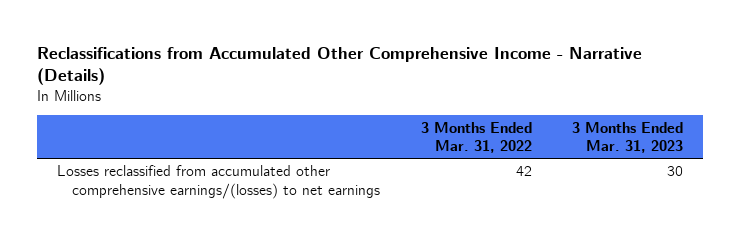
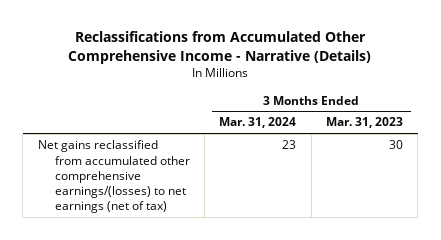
- | 3 Months Ended Mar. 31, 2022 | 3 Months Ended Mar. 31, 2023
+ | 3 Months Ended Mar. 31, 2024 | 3 Months Ended Mar. 31, 2023
- Losses reclassified from accumulated other comprehensive earnings/(losses) to net earnings | 42 | 30
+ Net gains reclassified from accumulated other comprehensive earnings/(losses) to net earnings (net of tax) | 23 | 30

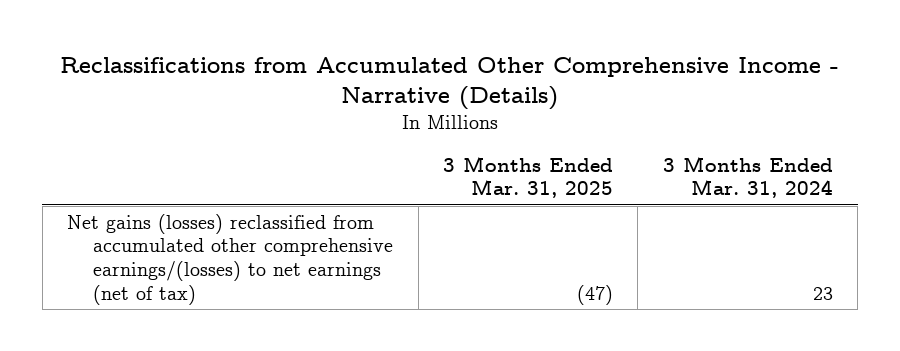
- | 3 Months Ended Mar. 31, 2024 | 3 Months Ended Mar. 31, 2023
+ | 3 Months Ended Mar. 31, 2025 | 3 Months Ended Mar. 31, 2024
- Net gains reclassified from accumulated other comprehensive earnings/(losses) to net earnings (net of tax) | 23 | 30
+ Net gains (losses) reclassified from accumulated other comprehensive earnings/(losses) to net earnings (net of tax) | (47) | 23

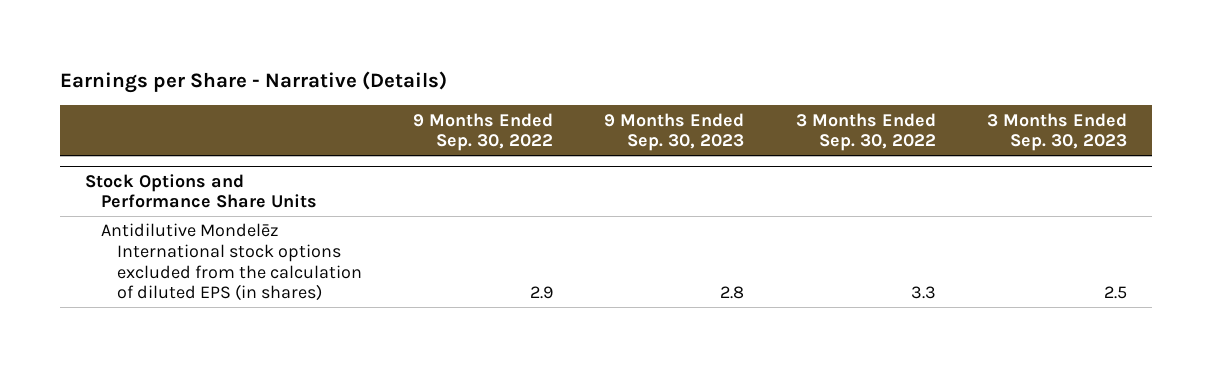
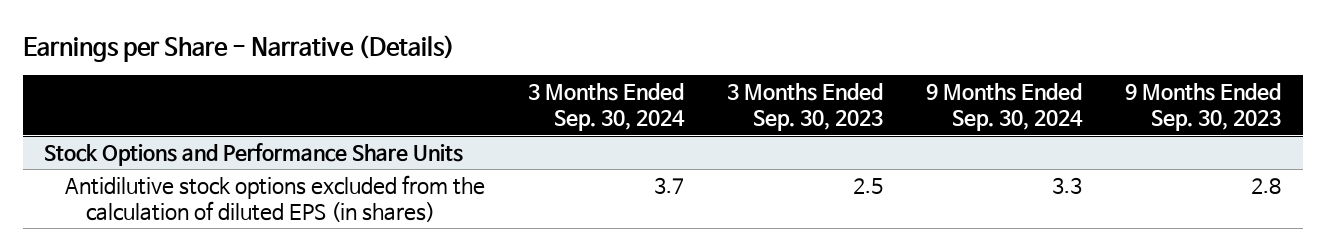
- | 9 Months Ended Sep. 30, 2022 | 9 Months Ended Sep. 30, 2023 | 3 Months Ended Sep. 30, 2022 | 3 Months Ended Sep. 30, 2023
+ | 3 Months Ended Sep. 30, 2024 | 3 Months Ended Sep. 30, 2023 | 9 Months Ended Sep. 30, 2024 | 9 Months Ended Sep. 30, 2023
@ Stock Options and Performance Share Units
- Antidilutive Mondelēz International stock options excluded from the calculation of diluted EPS (in shares) | 2.9 | 2.8 | 3.3 | 2.5
+ Antidilutive stock options excluded from the calculation of diluted EPS (in shares) | 3.7 | 2.5 | 3.3 | 2.8

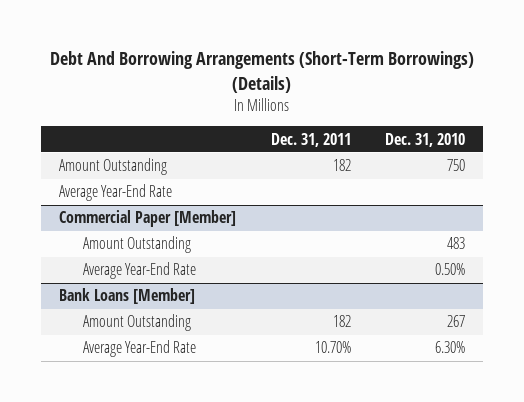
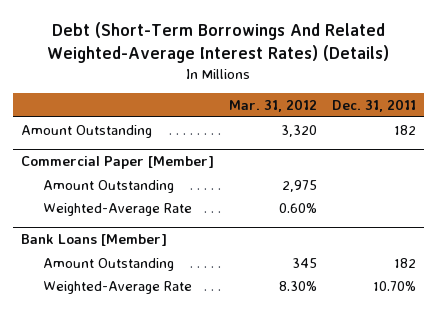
- Debt And Borrowing Arrangements (Short-Term Borrowings) (Details)
+ Debt (Short-Term Borrowings And Related Weighted-Average Interest Rates) (Details)
- | Dec. 31, 2011 | Dec. 31, 2010
+ | Mar. 31, 2012 | Dec. 31, 2011
- Average Year-End Rate
@ Commercial Paper [Member]
- Average Year-End Rate | | 0.50%
+ Weighted-Average Rate | 0.60% |
@ Bank Loans [Member]
- Average Year-End Rate | 10.70% | 6.30%
+ Weighted-Average Rate | 8.30% | 10.70%

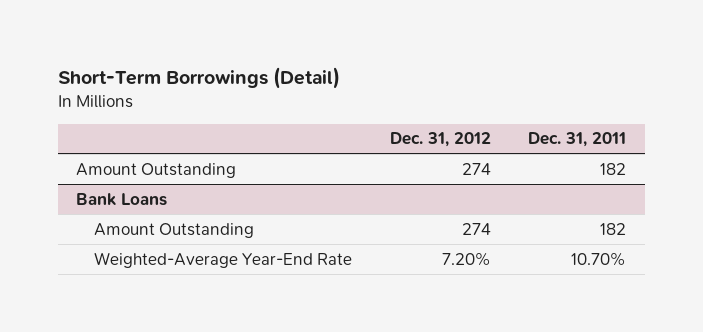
- Debt (Short-Term Borrowings And Related Weighted-Average Interest Rates) (Details)
+ Short-Term Borrowings (Detail)
- | Mar. 31, 2012 | Dec. 31, 2011
+ | Dec. 31, 2012 | Dec. 31, 2011
- Commercial Paper [Member]
- Amount Outstanding | 2,975 |
- Weighted-Average Rate | 0.60% |
- Bank Loans [Member]
+ Bank Loans
- Weighted-Average Rate | 8.30% | 10.70%
+ Weighted-Average Year-End Rate | 7.20% | 10.70%

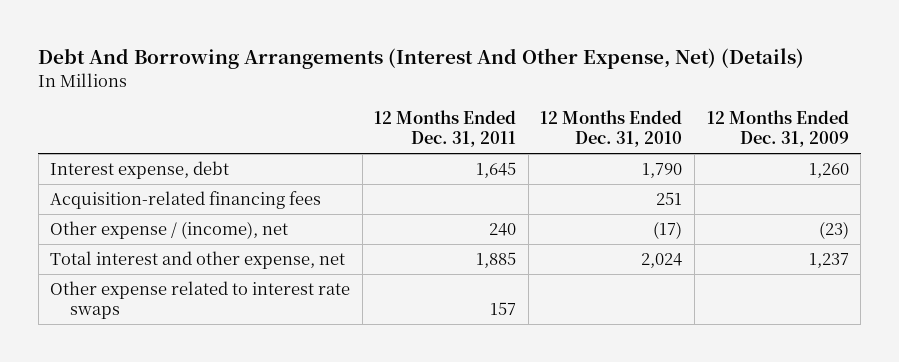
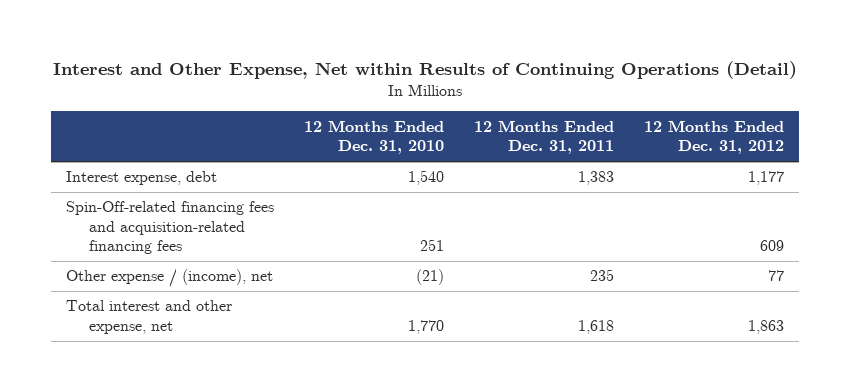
- Debt And Borrowing Arrangements (Interest And Other Expense, Net) (Details)
+ Interest and Other Expense, Net within Results of Continuing Operations (Detail)
- | 12 Months Ended Dec. 31, 2011 | 12 Months Ended Dec. 31, 2010 | 12 Months Ended Dec. 31, 2009
+ | 12 Months Ended Dec. 31, 2010 | 12 Months Ended Dec. 31, 2011 | 12 Months Ended Dec. 31, 2012
- Interest expense, debt | 1,645 | 1,790 | 1,260
- Acquisition-related financing fees | | 251 |
- Other expense / (income), net | 240 | (17) | (23)
- Total interest and other expense, net | 1,885 | 2,024 | 1,237
- Other expense related to interest rate swaps | 157 | |
+ Interest expense, debt | 1,540 | 1,383 | 1,177
+ Spin-Off-related financing fees and acquisition-related financing fees | 251 | | 609
+ Other expense / (income), net | (21) | 235 | 77
+ Total interest and other expense, net | 1,770 | 1,618 | 1,863

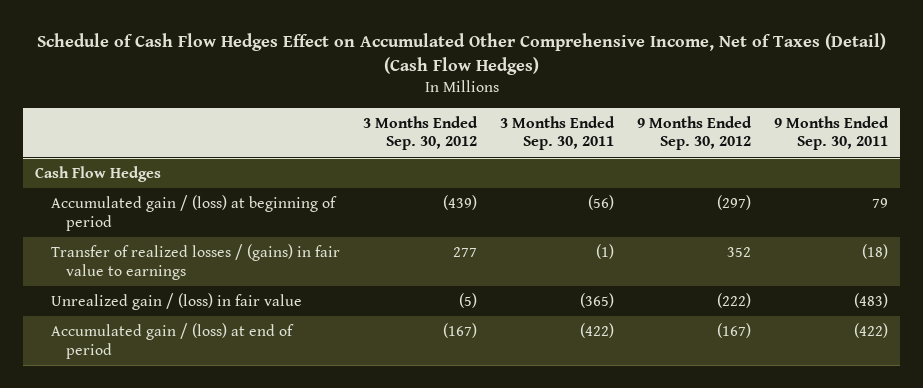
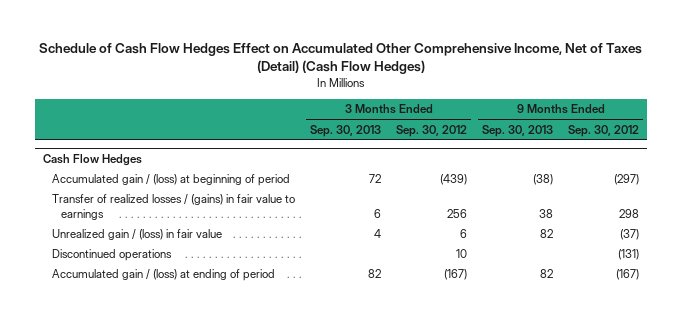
- | 3 Months Ended Sep. 30, 2012 | 3 Months Ended Sep. 30, 2011 | 9 Months Ended Sep. 30, 2012 | 9 Months Ended Sep. 30, 2011
+ | 3 Months Ended Sep. 30, 2013 | 3 Months Ended Sep. 30, 2012 | 9 Months Ended Sep. 30, 2013 | 9 Months Ended Sep. 30, 2012
@ Cash Flow Hedges
- Transfer of realized losses / (gains) in fair value to earnings | 277 | (1) | 352 | (18)
- Unrealized gain / (loss) in fair value | (5) | (365) | (222) | (483)
- Accumulated gain / (loss) at end of period | (167) | (422) | (167) | (422)
+ Transfer of realized losses / (gains) in fair value to earnings | 6 | 256 | 38 | 298
+ Unrealized gain / (loss) in fair value | 4 | 6 | 82 | (37)
+ Discontinued operations | | 10 | | (131)
+ Accumulated gain / (loss) at ending of period | 82 | (167) | 82 | (167)

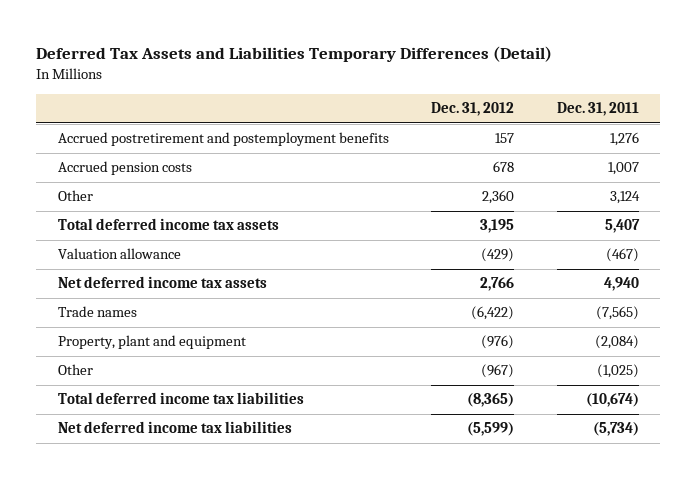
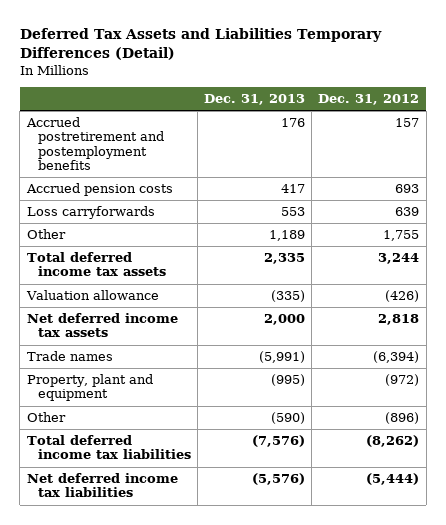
- | Dec. 31, 2012 | Dec. 31, 2011
+ | Dec. 31, 2013 | Dec. 31, 2012
- Accrued pension costs | 678 | 1,007
- Other | 2,360 | 3,124
- Total deferred income tax assets | 3,195 | 5,407
- Valuation allowance | (429) | (467)
- Net deferred income tax assets | 2,766 | 4,940
- Trade names | (6,422) | (7,565)
- Property, plant and equipment | (976) | (2,084)
- Other | (967) | (1,025)
- Total deferred income tax liabilities | (8,365) | (10,674)
- Net deferred income tax liabilities | (5,599) | (5,734)
+ Accrued pension costs | 417 | 693
+ Loss carryforwards | 553 | 639
+ Other | 1,189 | 1,755
+ Total deferred income tax assets | 2,335 | 3,244
+ Valuation allowance | (335) | (426)
+ Net deferred income tax assets | 2,000 | 2,818
+ Trade names | (5,991) | (6,394)
+ Property, plant and equipment | (995) | (972)
+ Other | (590) | (896)
+ Total deferred income tax liabilities | (7,576) | (8,262)
+ Net deferred income tax liabilities | (5,576) | (5,444)

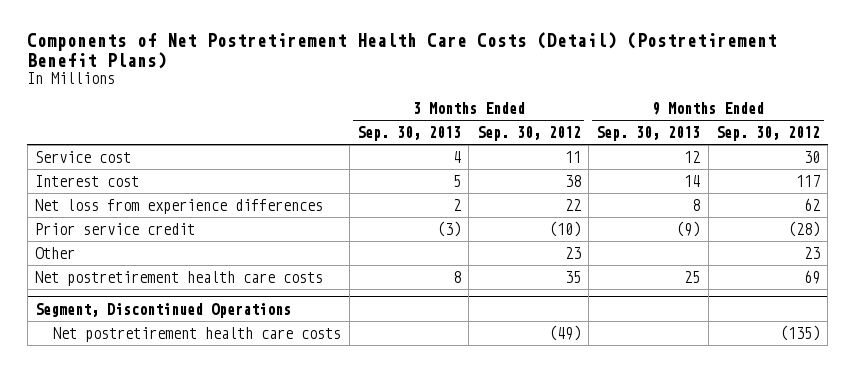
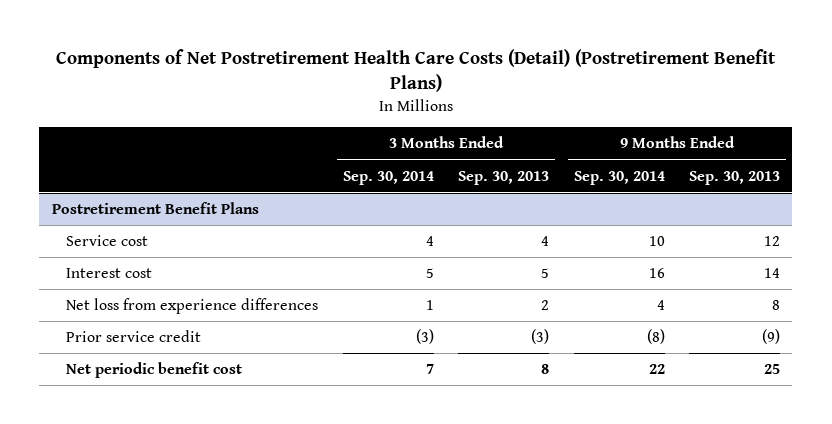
- | 3 Months Ended Sep. 30, 2013 | 3 Months Ended Sep. 30, 2012 | 9 Months Ended Sep. 30, 2013 | 9 Months Ended Sep. 30, 2012
+ | 3 Months Ended Sep. 30, 2014 | 3 Months Ended Sep. 30, 2013 | 9 Months Ended Sep. 30, 2014 | 9 Months Ended Sep. 30, 2013
+ Postretirement Benefit Plans
- Other | | 23 | | 23
- Net postretirement health care costs | 8 | 35 | 25 | 69
- Segment, Discontinued Operations
- Net postretirement health care costs | | (49) | | (135)
+ Net periodic benefit cost | 7 | 8 | 22 | 25

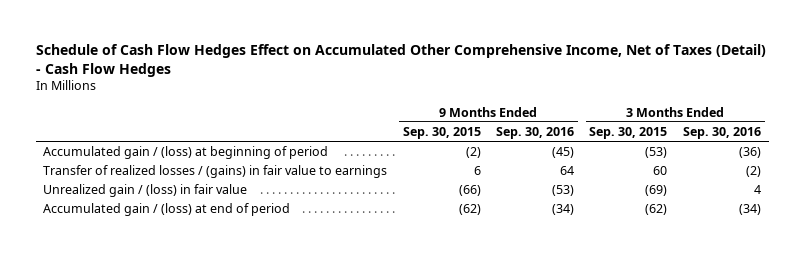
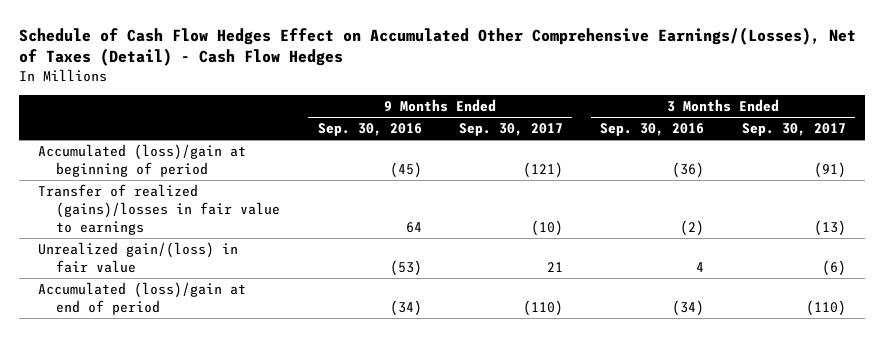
- Schedule of Cash Flow Hedges Effect on Accumulated Other Comprehensive Income, Net of Taxes (Detail) - Cash Flow Hedges
+ Schedule of Cash Flow Hedges Effect on Accumulated Other Comprehensive Earnings/(Losses), Net of Taxes (Detail) - Cash Flow Hedges
- | 9 Months Ended Sep. 30, 2015 | 9 Months Ended Sep. 30, 2016 | 3 Months Ended Sep. 30, 2015 | 3 Months Ended Sep. 30, 2016
+ | 9 Months Ended Sep. 30, 2016 | 9 Months Ended Sep. 30, 2017 | 3 Months Ended Sep. 30, 2016 | 3 Months Ended Sep. 30, 2017
- Accumulated gain / (loss) at beginning of period | (2) | (45) | (53) | (36)
- Transfer of realized losses / (gains) in fair value to earnings | 6 | 64 | 60 | (2)
- Unrealized gain / (loss) in fair value | (66) | (53) | (69) | 4
- Accumulated gain / (loss) at end of period | (62) | (34) | (62) | (34)
+ Accumulated (loss)/gain at beginning of period | (45) | (121) | (36) | (91)
+ Transfer of realized (gains)/losses in fair value to earnings | 64 | (10) | (2) | (13)
+ Unrealized gain/(loss) in fair value | (53) | 21 | 4 | (6)
+ Accumulated (loss)/gain at end of period | (34) | (110) | (34) | (110)

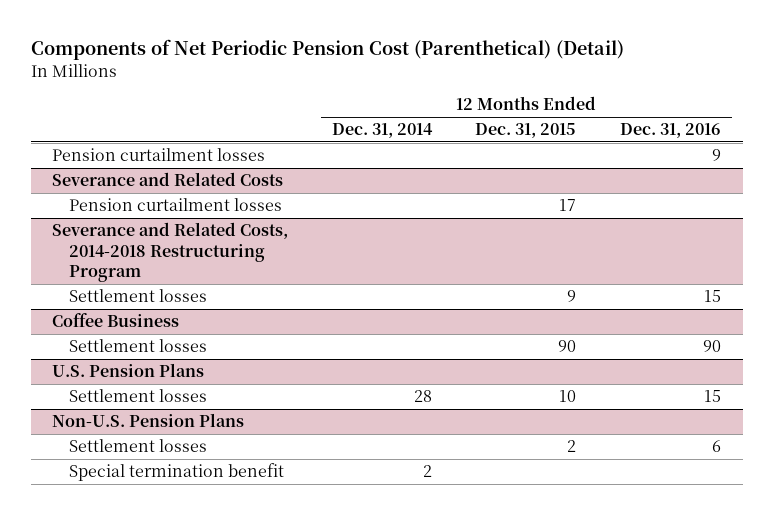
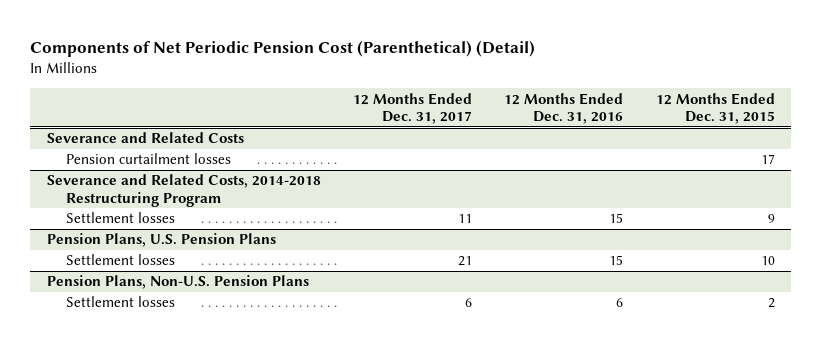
- | 12 Months Ended Dec. 31, 2014 | 12 Months Ended Dec. 31, 2015 | 12 Months Ended Dec. 31, 2016
+ | 12 Months Ended Dec. 31, 2017 | 12 Months Ended Dec. 31, 2016 | 12 Months Ended Dec. 31, 2015
- Pension curtailment losses | | | 9
- Coffee Business
- Settlement losses | | 90 | 90
- U.S. Pension Plans
+ Pension Plans, U.S. Pension Plans
- Non-U.S. Pension Plans
+ Pension Plans, Non-U.S. Pension Plans
- Special termination benefit | 2 | |

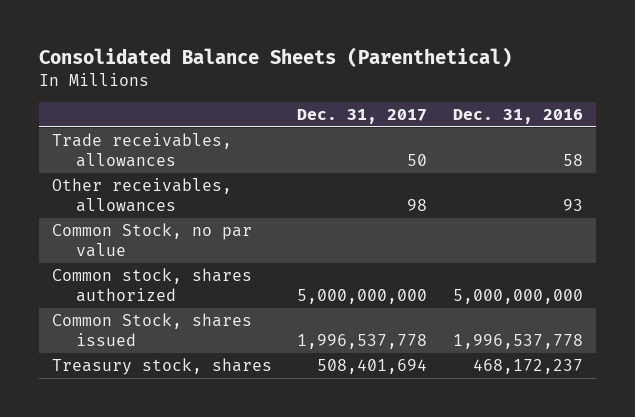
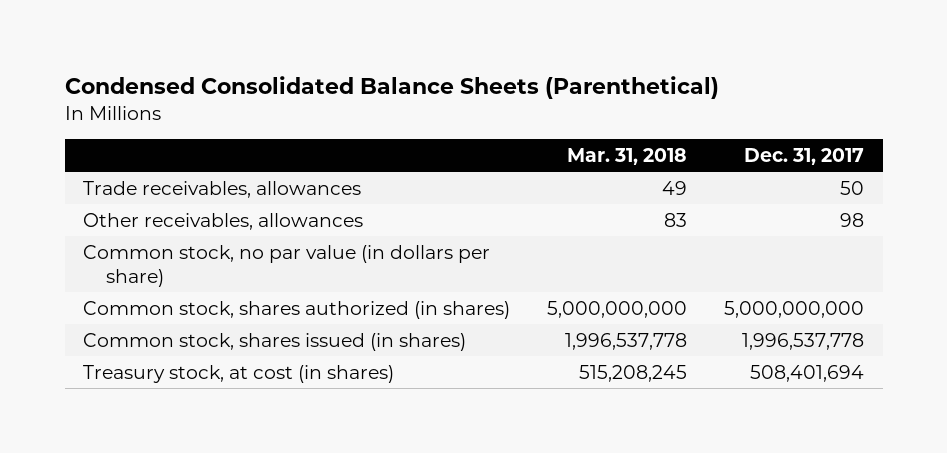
- Consolidated Balance Sheets (Parenthetical)
+ Condensed Consolidated Balance Sheets (Parenthetical)
- | Dec. 31, 2017 | Dec. 31, 2016
+ | Mar. 31, 2018 | Dec. 31, 2017
- Common Stock, no par value
- Common stock, shares authorized | 5,000,000,000 | 5,000,000,000
- Common Stock, shares issued | 1,996,537,778 | 1,996,537,778
- Treasury stock, shares | 508,401,694 | 468,172,237
+ Common stock, no par value (in dollars per share)
+ Common stock, shares authorized (in shares) | 5,000,000,000 | 5,000,000,000
+ Common stock, shares issued (in shares) | 1,996,537,778 | 1,996,537,778
+ Treasury stock, at cost (in shares) | 515,208,245 | 508,401,694

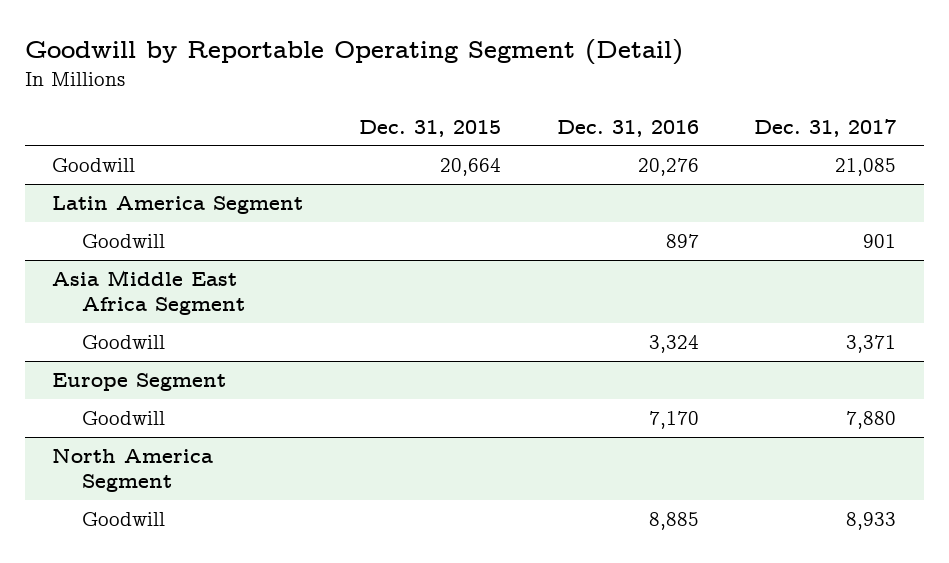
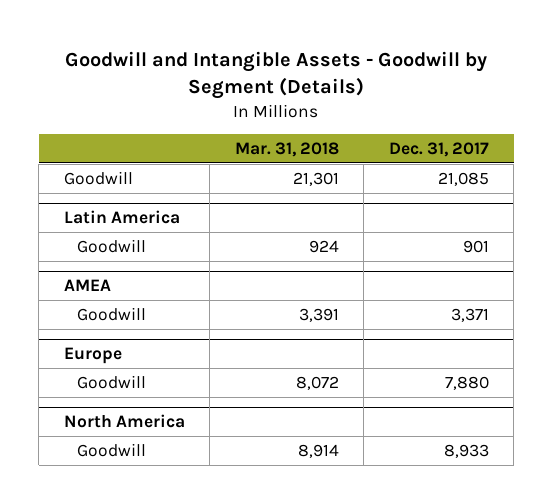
- Goodwill by Reportable Operating Segment (Detail)
+ Goodwill and Intangible Assets - Goodwill by Segment (Details)
- | Dec. 31, 2015 | Dec. 31, 2016 | Dec. 31, 2017
+ | Mar. 31, 2018 | Dec. 31, 2017
- Latin America Segment
+ Latin America
- Asia Middle East Africa Segment
+ AMEA
- Europe Segment
+ Europe
- North America Segment
+ North America

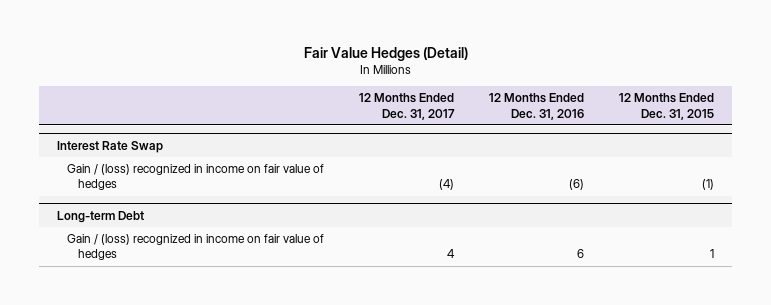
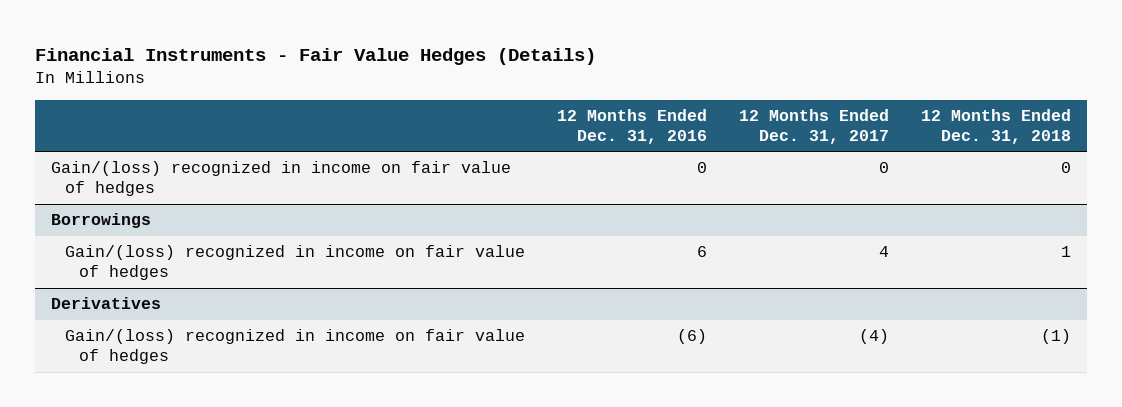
- Fair Value Hedges (Detail)
+ Financial Instruments - Fair Value Hedges (Details)
- | 12 Months Ended Dec. 31, 2017 | 12 Months Ended Dec. 31, 2016 | 12 Months Ended Dec. 31, 2015
+ | 12 Months Ended Dec. 31, 2016 | 12 Months Ended Dec. 31, 2017 | 12 Months Ended Dec. 31, 2018
- Interest Rate Swap
- Gain / (loss) recognized in income on fair value of hedges | (4) | (6) | (1)
- Long-term Debt
- Gain / (loss) recognized in income on fair value of hedges | 4 | 6 | 1
+ Gain/(loss) recognized in income on fair value of hedges | 0 | 0 | 0
+ Borrowings
+ Gain/(loss) recognized in income on fair value of hedges | 6 | 4 | 1
+ Derivatives
+ Gain/(loss) recognized in income on fair value of hedges | (6) | (4) | (1)

